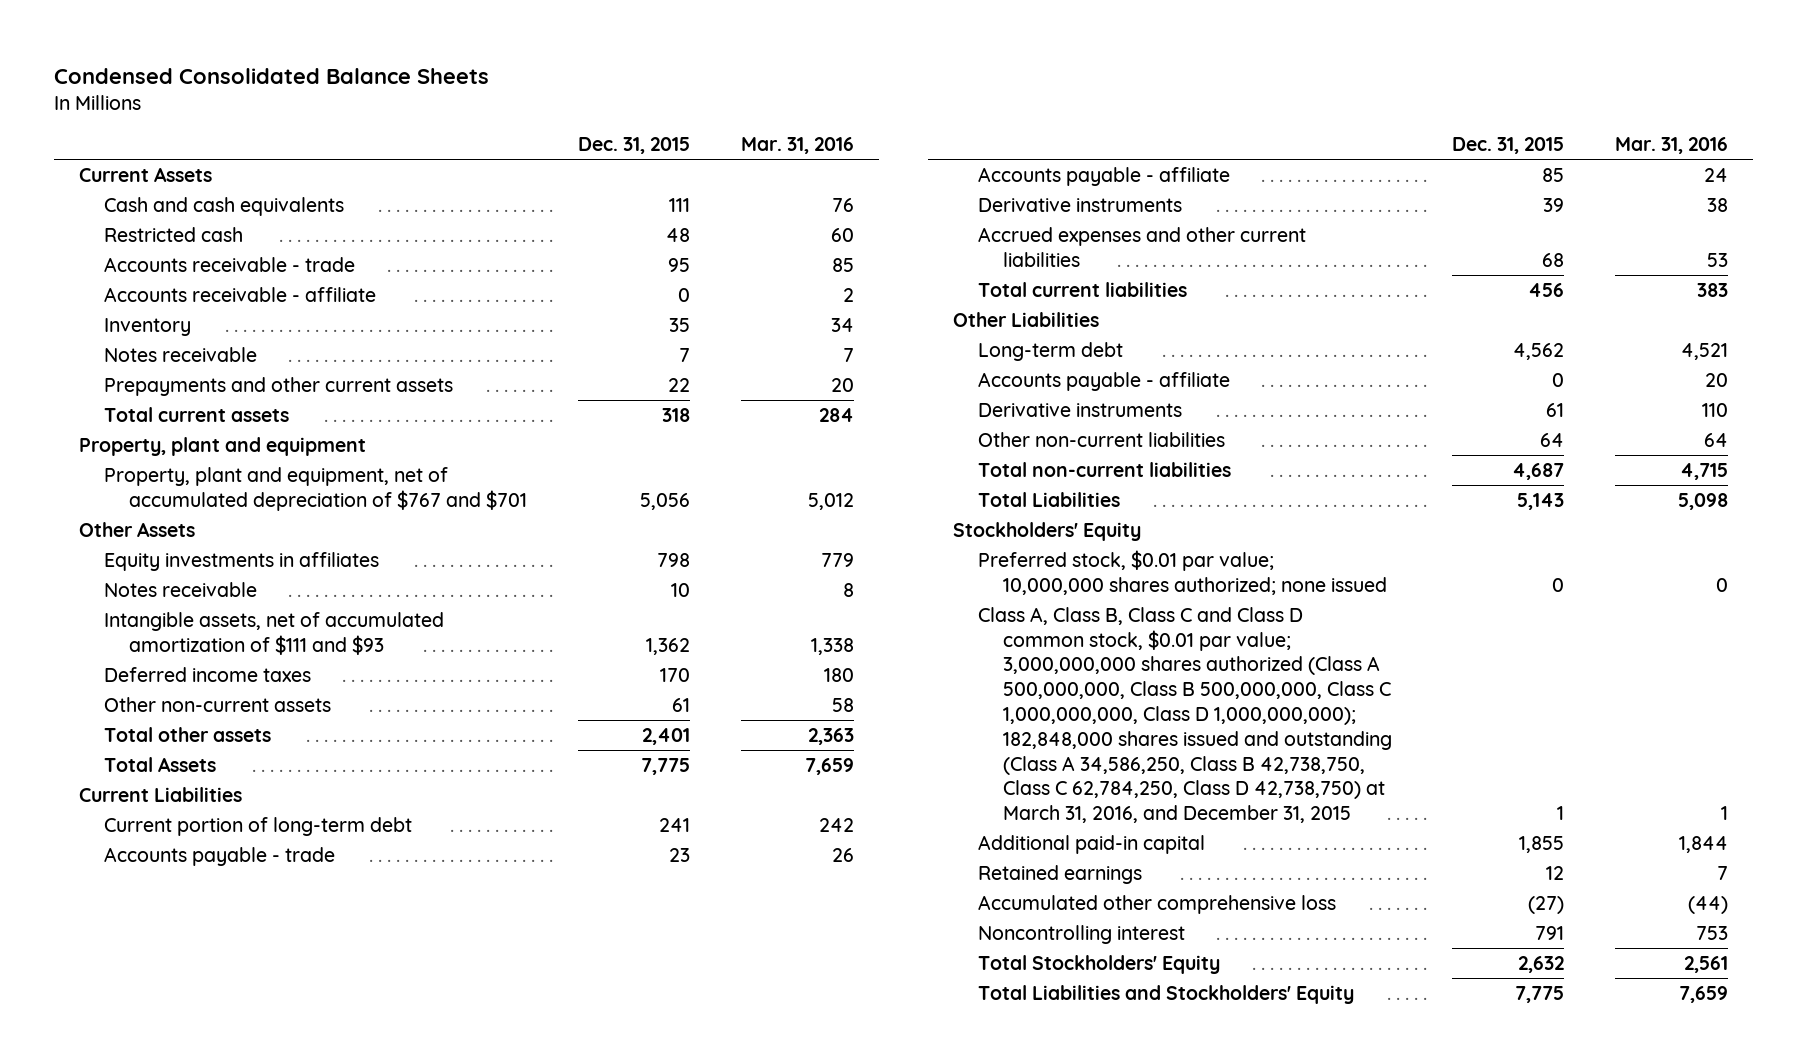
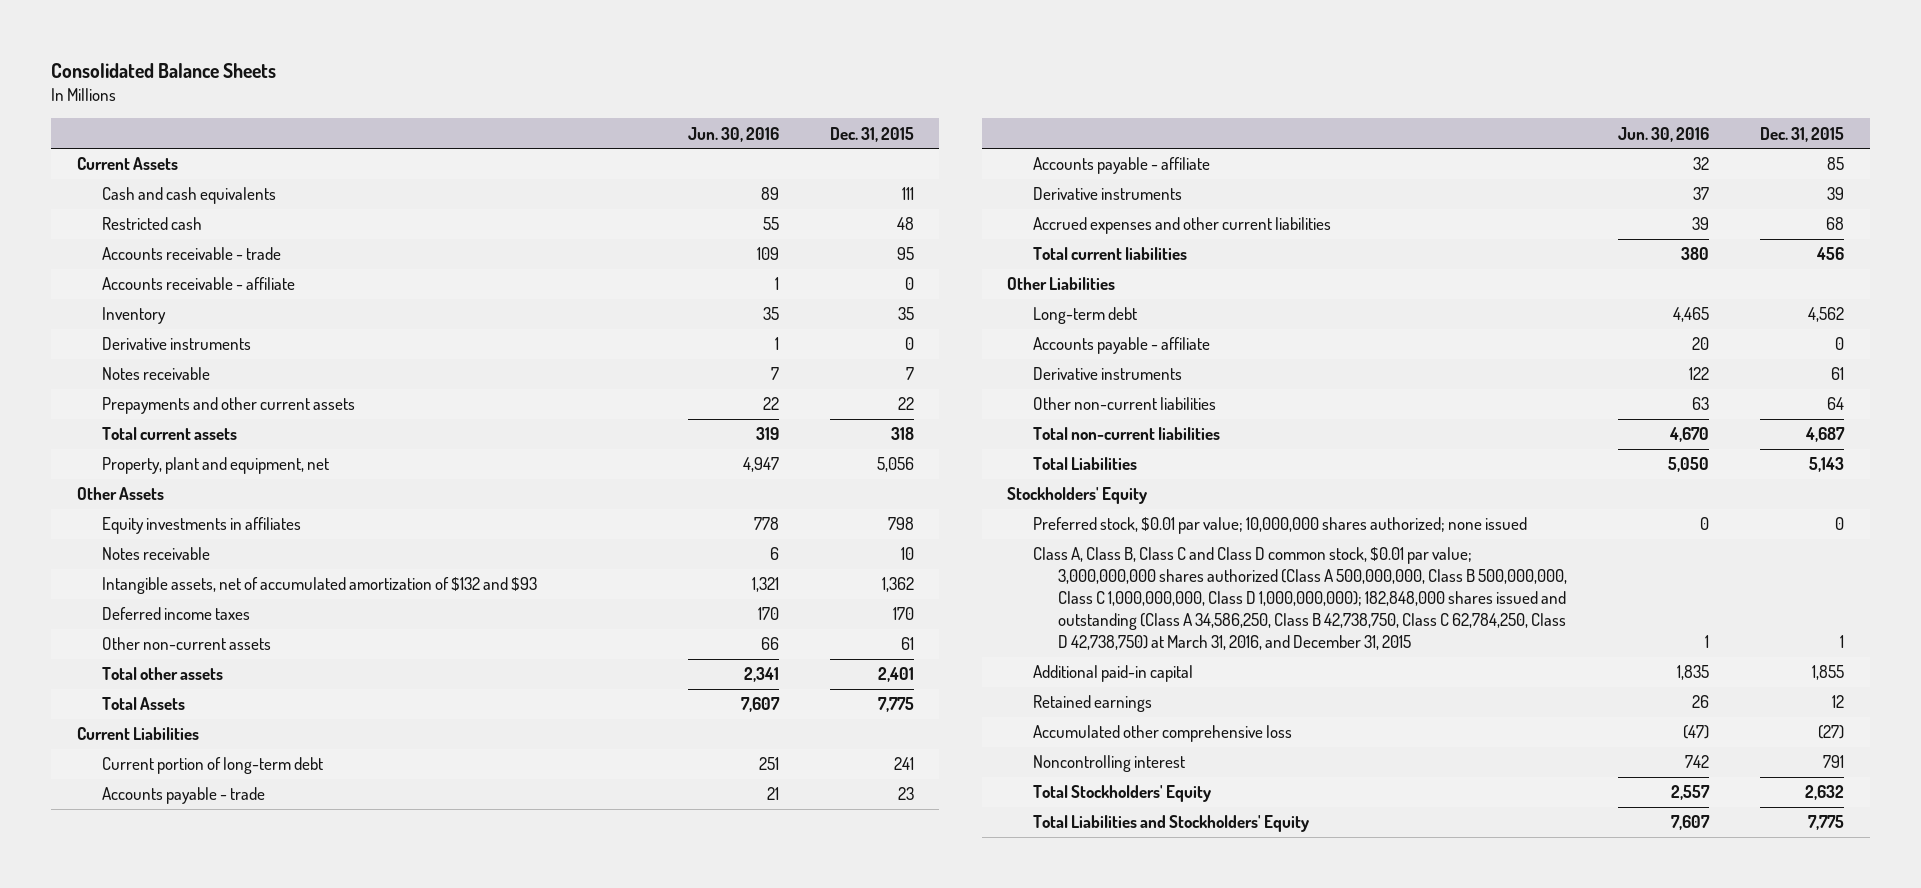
- Condensed Consolidated Balance Sheets
+ Consolidated Balance Sheets
- | Dec. 31, 2015 | Mar. 31, 2016
+ | Jun. 30, 2016 | Dec. 31, 2015
+ Derivative instruments | 1 | 0
- Property, plant and equipment
- Property, plant and equipment, net of accumulated depreciation of $767 and $701 | 5,056 | 5,012
+ Property, plant and equipment, net | 4,947 | 5,056
- Intangible assets, net of accumulated amortization of $111 and $93 | 1,362 | 1,338
+ Intangible assets, net of accumulated amortization of $132 and $93 | 1,321 | 1,362

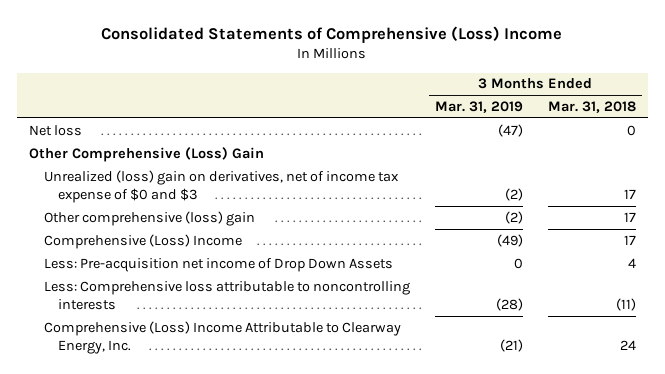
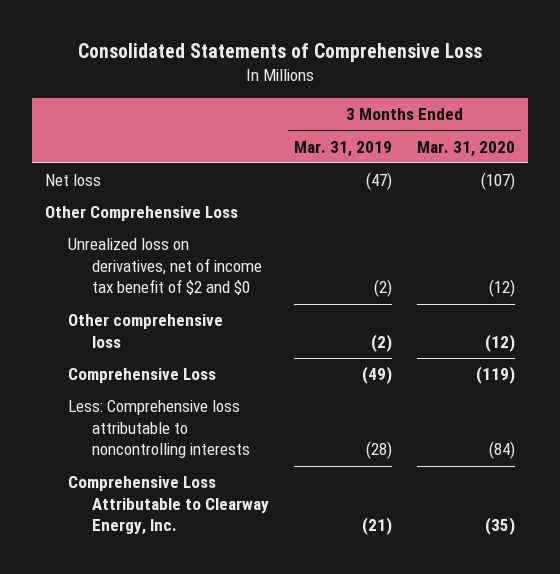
- Consolidated Statements of Comprehensive (Loss) Income
+ Consolidated Statements of Comprehensive Loss
- | 3 Months Ended Mar. 31, 2019 | 3 Months Ended Mar. 31, 2018
+ | 3 Months Ended Mar. 31, 2019 | 3 Months Ended Mar. 31, 2020
- Other Comprehensive (Loss) Gain
- Unrealized (loss) gain on derivatives, net of income tax expense of $0 and $3 | (2) | 17
- Other comprehensive (loss) gain | (2) | 17
- Comprehensive (Loss) Income | (49) | 17
- Less: Pre-acquisition net income of Drop Down Assets | 0 | 4
+ Other Comprehensive Loss
+ Unrealized loss on derivatives, net of income tax benefit of $2 and $0 | (2) | (12)
+ Other comprehensive loss | (2) | (12)
+ Comprehensive Loss | (49) | (119)
- Comprehensive (Loss) Income Attributable to Clearway Energy, Inc. | (21) | 24
+ Comprehensive Loss Attributable to Clearway Energy, Inc. | (21) | (35)

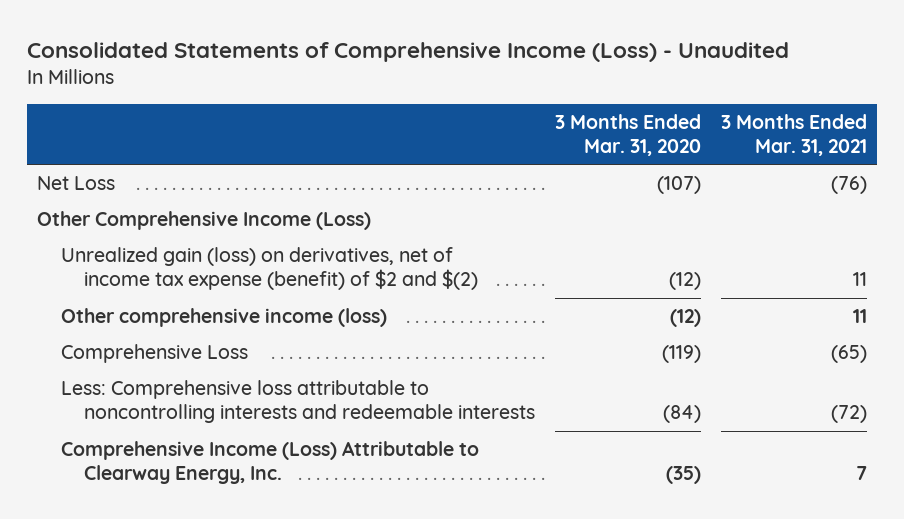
- Consolidated Statements of Comprehensive Loss
+ Consolidated Statements of Comprehensive Income (Loss) - Unaudited
- | 3 Months Ended Mar. 31, 2019 | 3 Months Ended Mar. 31, 2020
+ | 3 Months Ended Mar. 31, 2020 | 3 Months Ended Mar. 31, 2021
- Net loss | (47) | (107)
- Other Comprehensive Loss
- Unrealized loss on derivatives, net of income tax benefit of $2 and $0 | (2) | (12)
- Other comprehensive loss | (2) | (12)
+ Net Loss | (107) | (76)
+ Other Comprehensive Income (Loss)
+ Unrealized gain (loss) on derivatives, net of income tax expense (benefit) of $2 and $(2) | (12) | 11
+ Other comprehensive income (loss) | (12) | 11
- Less: Comprehensive loss attributable to noncontrolling interests | (28) | (84)
- Comprehensive Loss Attributable to Clearway Energy, Inc. | (21) | (35)
+ Less: Comprehensive loss attributable to noncontrolling interests and redeemable interests | (84) | (72)
+ Comprehensive Income (Loss) Attributable to Clearway Energy, Inc. | (35) | 7

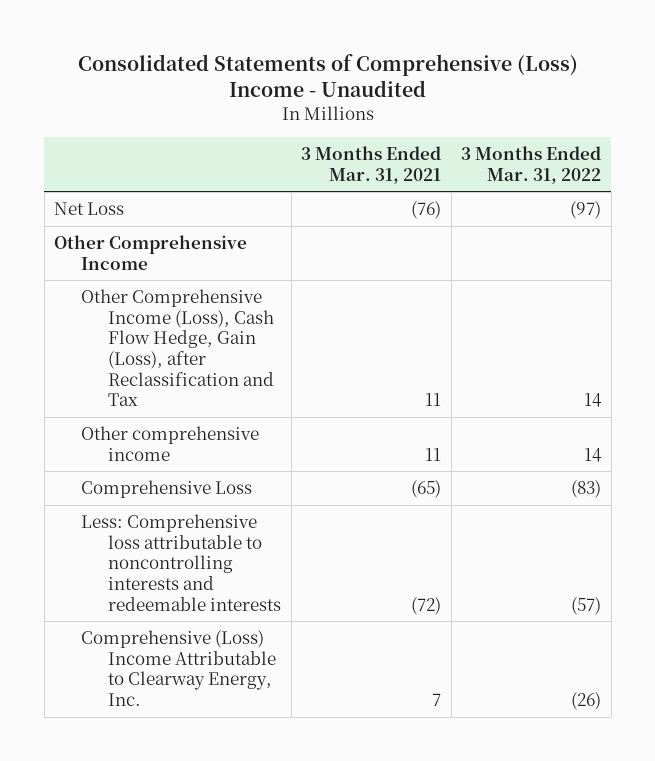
- Consolidated Statements of Comprehensive Income (Loss) - Unaudited
+ Consolidated Statements of Comprehensive (Loss) Income - Unaudited
- | 3 Months Ended Mar. 31, 2020 | 3 Months Ended Mar. 31, 2021
+ | 3 Months Ended Mar. 31, 2021 | 3 Months Ended Mar. 31, 2022
- Other Comprehensive Income (Loss)
- Unrealized gain (loss) on derivatives, net of income tax expense (benefit) of $2 and $(2) | (12) | 11
- Other comprehensive income (loss) | (12) | 11
+ Other Comprehensive Income
+ Other Comprehensive Income (Loss), Cash Flow Hedge, Gain (Loss), after Reclassification and Tax | 11 | 14
+ Other comprehensive income | 11 | 14
- Comprehensive Income (Loss) Attributable to Clearway Energy, Inc. | (35) | 7
+ Comprehensive (Loss) Income Attributable to Clearway Energy, Inc. | 7 | (26)

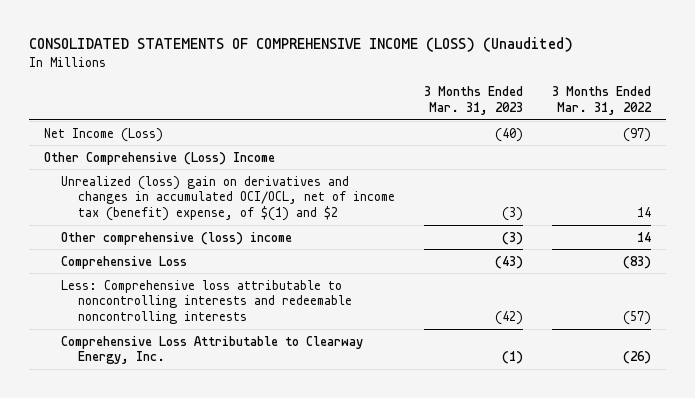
- Consolidated Statements of Comprehensive (Loss) Income - Unaudited
+ CONSOLIDATED STATEMENTS OF COMPREHENSIVE INCOME (LOSS) (Unaudited)
- | 3 Months Ended Mar. 31, 2021 | 3 Months Ended Mar. 31, 2022
+ | 3 Months Ended Mar. 31, 2023 | 3 Months Ended Mar. 31, 2022
- Net Loss | (76) | (97)
- Other Comprehensive Income
- Other Comprehensive Income (Loss), Cash Flow Hedge, Gain (Loss), after Reclassification and Tax | 11 | 14
- Other comprehensive income | 11 | 14
+ Net Income (Loss) | (40) | (97)
+ Other Comprehensive (Loss) Income
+ Unrealized (loss) gain on derivatives and changes in accumulated OCI/OCL, net of income tax (benefit) expense, of $(1) and $2 | (3) | 14
+ Other comprehensive (loss) income | (3) | 14
- Less: Comprehensive loss attributable to noncontrolling interests and redeemable interests | (72) | (57)
- Comprehensive (Loss) Income Attributable to Clearway Energy, Inc. | 7 | (26)
+ Less: Comprehensive loss attributable to noncontrolling interests and redeemable noncontrolling interests | (42) | (57)
+ Comprehensive Loss Attributable to Clearway Energy, Inc. | (1) | (26)

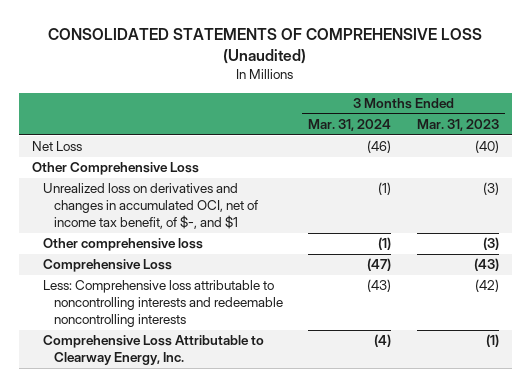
- CONSOLIDATED STATEMENTS OF COMPREHENSIVE INCOME (LOSS) (Unaudited)
+ CONSOLIDATED STATEMENTS OF COMPREHENSIVE LOSS (Unaudited)
- | 3 Months Ended Mar. 31, 2023 | 3 Months Ended Mar. 31, 2022
+ | 3 Months Ended Mar. 31, 2024 | 3 Months Ended Mar. 31, 2023
- Net Income (Loss) | (40) | (97)
- Other Comprehensive (Loss) Income
- Unrealized (loss) gain on derivatives and changes in accumulated OCI/OCL, net of income tax (benefit) expense, of $(1) and $2 | (3) | 14
- Other comprehensive (loss) income | (3) | 14
+ Net Loss | (46) | (40)
+ Other Comprehensive Loss
+ Unrealized loss on derivatives and changes in accumulated OCI, net of income tax benefit, of $-, and $1 | (1) | (3)
+ Other comprehensive loss | (1) | (3)

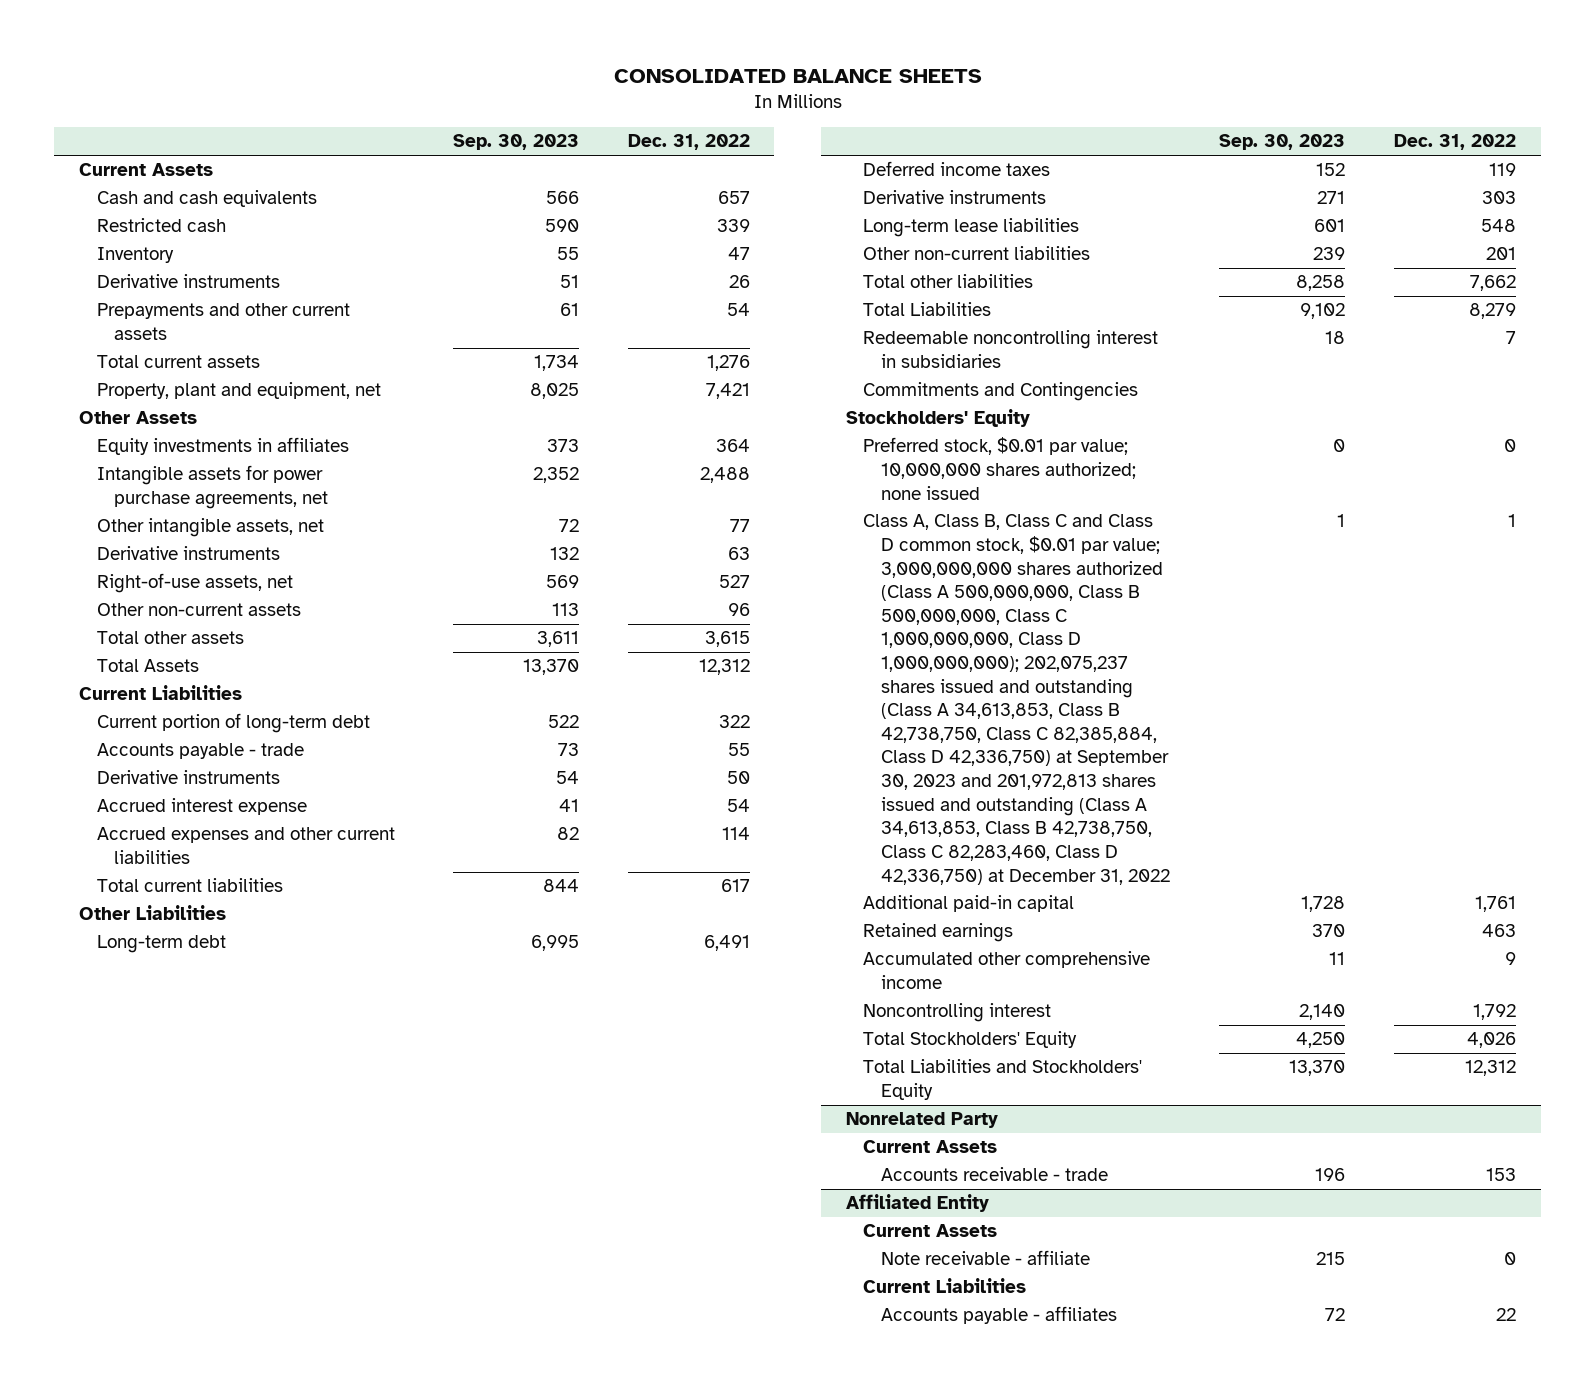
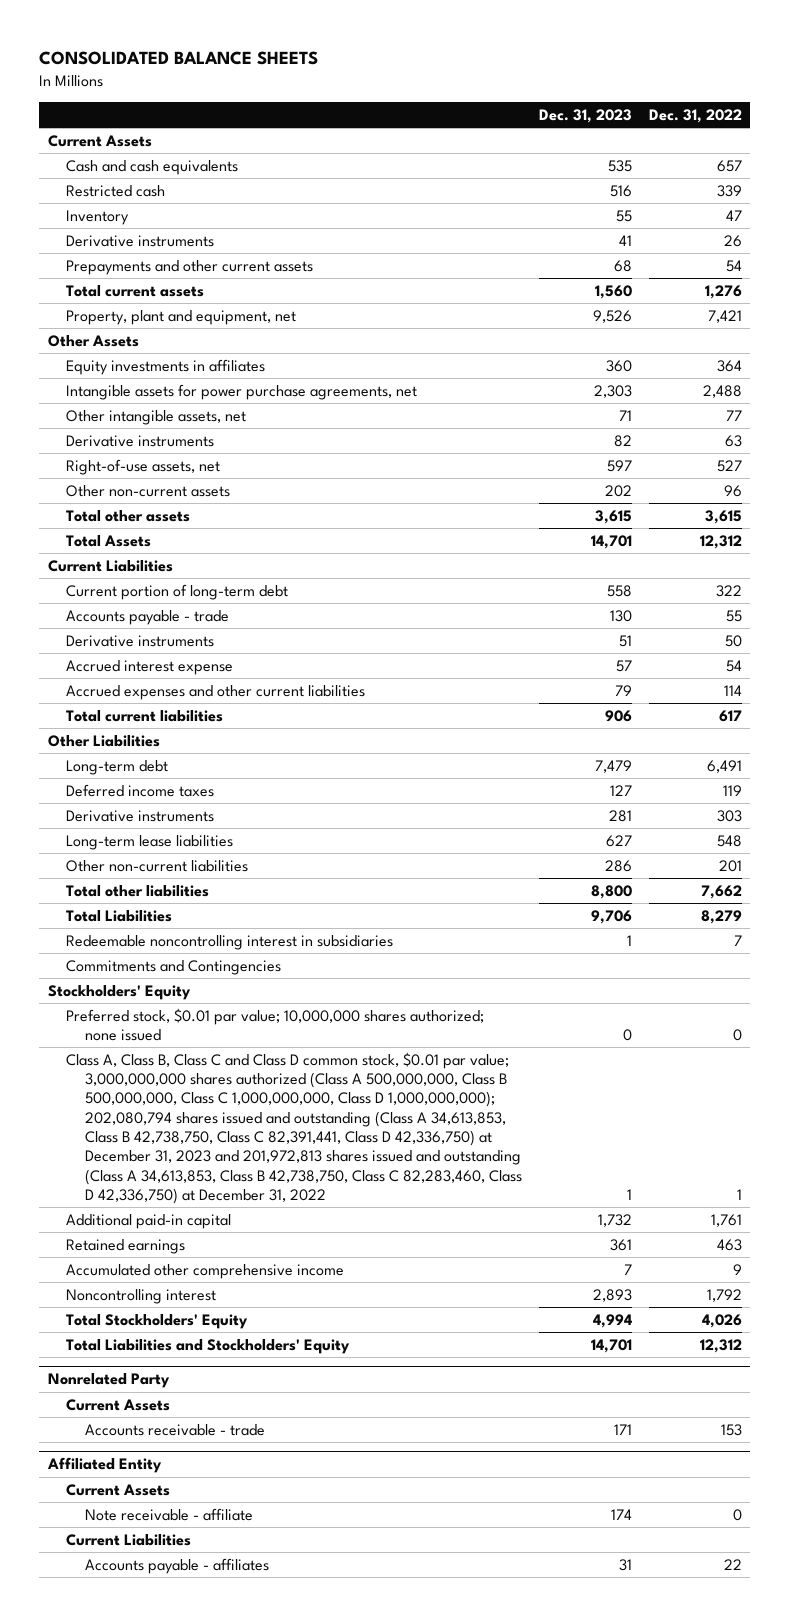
- | Sep. 30, 2023 | Dec. 31, 2022
+ | Dec. 31, 2023 | Dec. 31, 2022
- Class A, Class B, Class C and Class D common stock, $0.01 par value; 3,000,000,000 shares authorized (Class A 500,000,000, Class B 500,000,000, Class C 1,000,000,000, Class D 1,000,000,000); 202,075,237 shares issued and outstanding (Class A 34,613,853, Class B 42,738,750, Class C 82,385,884, Class D 42,336,750) at September 30, 2023 and 201,972,813 shares issued and outstanding (Class A 34,613,853, Class B 42,738,750, Class C 82,283,460, Class D 42,336,750) at December 31, 2022 | 1 | 1
+ Class A, Class B, Class C and Class D common stock, $0.01 par value; 3,000,000,000 shares authorized (Class A 500,000,000, Class B 500,000,000, Class C 1,000,000,000, Class D 1,000,000,000); 202,080,794 shares issued and outstanding (Class A 34,613,853, Class B 42,738,750, Class C 82,391,441, Class D 42,336,750) at December 31, 2023 and 201,972,813 shares issued and outstanding (Class A 34,613,853, Class B 42,738,750, Class C 82,283,460, Class D 42,336,750) at December 31, 2022 | 1 | 1

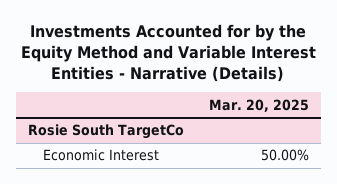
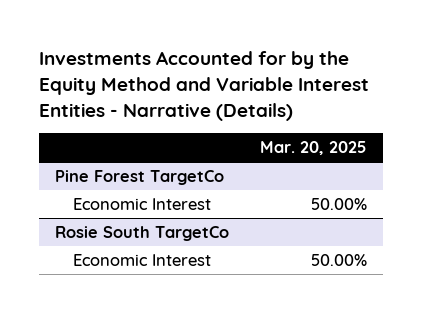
+ Pine Forest TargetCo
+ Economic Interest | 50.00%

